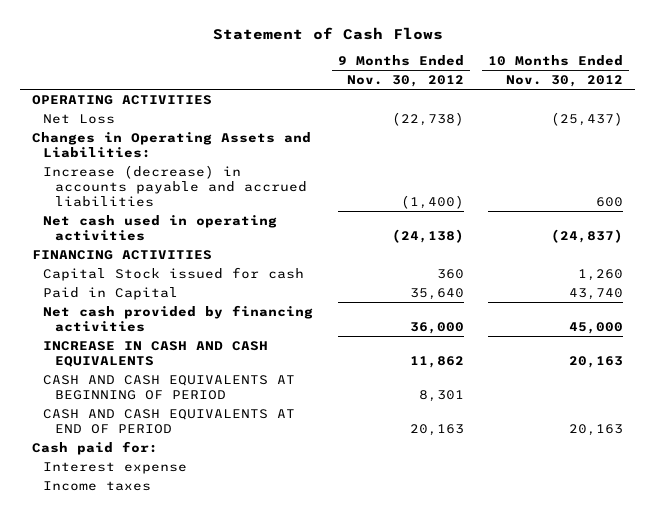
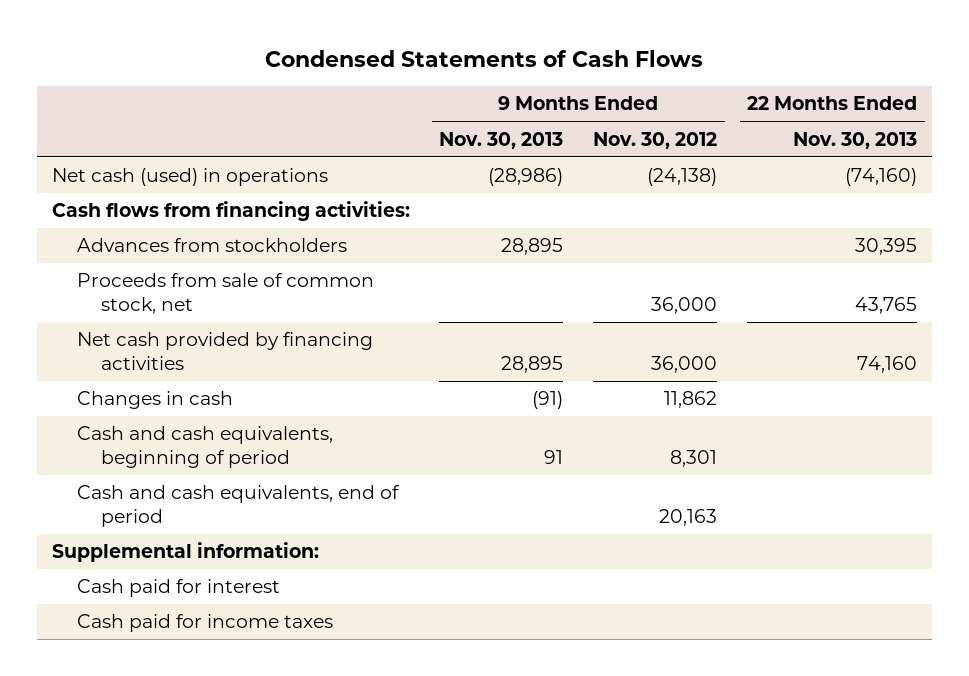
- Statement of Cash Flows
+ Condensed Statements of Cash Flows
- | 9 Months Ended Nov. 30, 2012 | 10 Months Ended Nov. 30, 2012
+ | 9 Months Ended Nov. 30, 2013 | 9 Months Ended Nov. 30, 2012 | 22 Months Ended Nov. 30, 2013
- OPERATING ACTIVITIES
- Net Loss | (22,738) | (25,437)
- Changes in Operating Assets and Liabilities:
- Increase (decrease) in accounts payable and accrued liabilities | (1,400) | 600
- Net cash used in operating activities | (24,138) | (24,837)
- FINANCING ACTIVITIES
- Capital Stock issued for cash | 360 | 1,260
- Paid in Capital | 35,640 | 43,740
+ Net cash (used) in operations | (28,986) | (24,138) | (74,160)
+ Cash flows from financing activities:
+ Advances from stockholders | 28,895 | | 30,395
+ Proceeds from sale of common stock, net | | 36,000 | 43,765
- INCREASE IN CASH AND CASH EQUIVALENTS | 11,862 | 20,163
- CASH AND CASH EQUIVALENTS AT BEGINNING OF PERIOD | 8,301 |
- CASH AND CASH EQUIVALENTS AT END OF PERIOD | 20,163 | 20,163
- Cash paid for:
- Interest expense
- Income taxes
+ Changes in cash | (91) | 11,862 |
+ Cash and cash equivalents, beginning of period | 91 | 8,301 |
+ Cash and cash equivalents, end of period | | 20,163 |
+ Supplemental information:
+ Cash paid for interest
+ Cash paid for income taxes

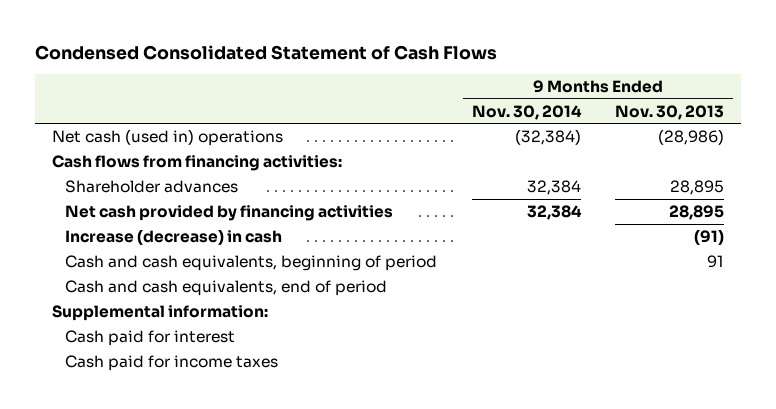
- Condensed Statements of Cash Flows
+ Condensed Consolidated Statement of Cash Flows
- | 9 Months Ended Nov. 30, 2013 | 9 Months Ended Nov. 30, 2012 | 22 Months Ended Nov. 30, 2013
+ | 9 Months Ended Nov. 30, 2014 | 9 Months Ended Nov. 30, 2013
- Net cash (used) in operations | (28,986) | (24,138) | (74,160)
+ Net cash (used in) operations | (32,384) | (28,986)
- Advances from stockholders | 28,895 | | 30,395
- Proceeds from sale of common stock, net | | 36,000 | 43,765
+ Shareholder advances | 32,384 | 28,895
- Changes in cash | (91) | 11,862 |
+ Increase (decrease) in cash | | (91)

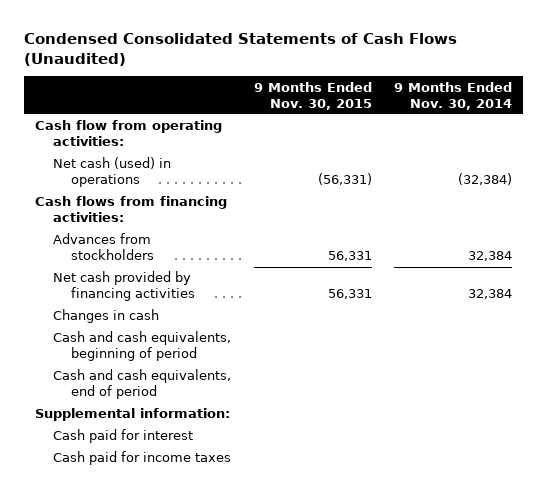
- Condensed Consolidated Statement of Cash Flows
+ Condensed Consolidated Statements of Cash Flows (Unaudited)
- | 9 Months Ended Nov. 30, 2014 | 9 Months Ended Nov. 30, 2013
+ | 9 Months Ended Nov. 30, 2015 | 9 Months Ended Nov. 30, 2014
- Net cash (used in) operations | (32,384) | (28,986)
+ Cash flow from operating activities:
+ Net cash (used) in operations | (56,331) | (32,384)
- Shareholder advances | 32,384 | 28,895
+ Advances from stockholders | 56,331 | 32,384
- Increase (decrease) in cash | | (91)
+ Changes in cash

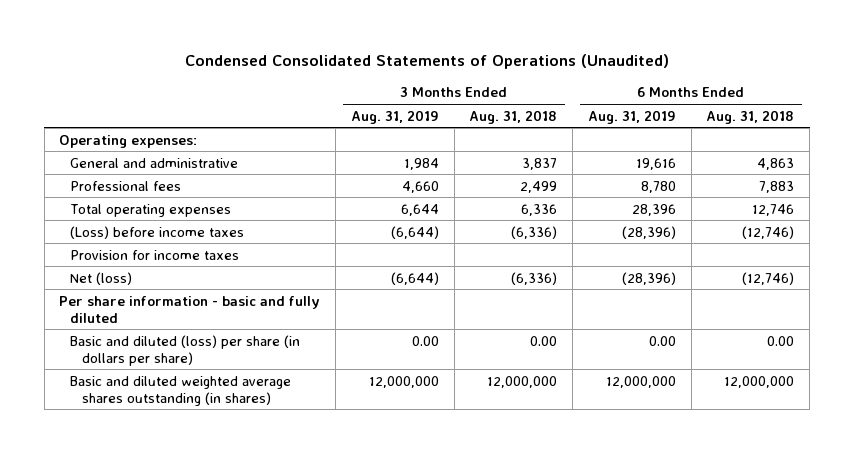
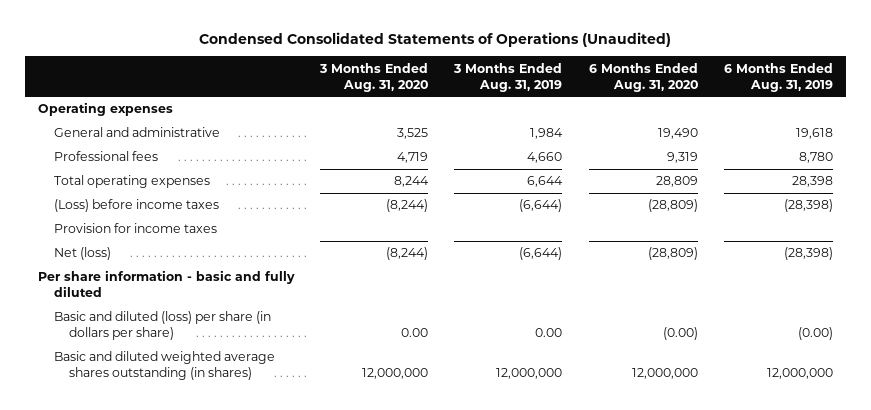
- | 3 Months Ended Aug. 31, 2019 | 3 Months Ended Aug. 31, 2018 | 6 Months Ended Aug. 31, 2019 | 6 Months Ended Aug. 31, 2018
+ | 3 Months Ended Aug. 31, 2020 | 3 Months Ended Aug. 31, 2019 | 6 Months Ended Aug. 31, 2020 | 6 Months Ended Aug. 31, 2019
- Operating expenses:
- General and administrative | 1,984 | 3,837 | 19,616 | 4,863
+ Operating expenses
+ General and administrative | 3,525 | 1,984 | 19,490 | 19,618
- Total operating expenses | 6,644 | 6,336 | 28,396 | 12,746
- (Loss) before income taxes | (6,644) | (6,336) | (28,396) | (12,746)
+ Total operating expenses | 8,244 | 6,644 | 28,809 | 28,398
+ (Loss) before income taxes | (8,244) | (6,644) | (28,809) | (28,398)
- Net (loss) | (6,644) | (6,336) | (28,396) | (12,746)
+ Net (loss) | (8,244) | (6,644) | (28,809) | (28,398)
- Basic and diluted (loss) per share (in dollars per share) | 0.00 | 0.00 | 0.00 | 0.00
+ Basic and diluted (loss) per share (in dollars per share) | 0.00 | 0.00 | (0.00) | (0.00)

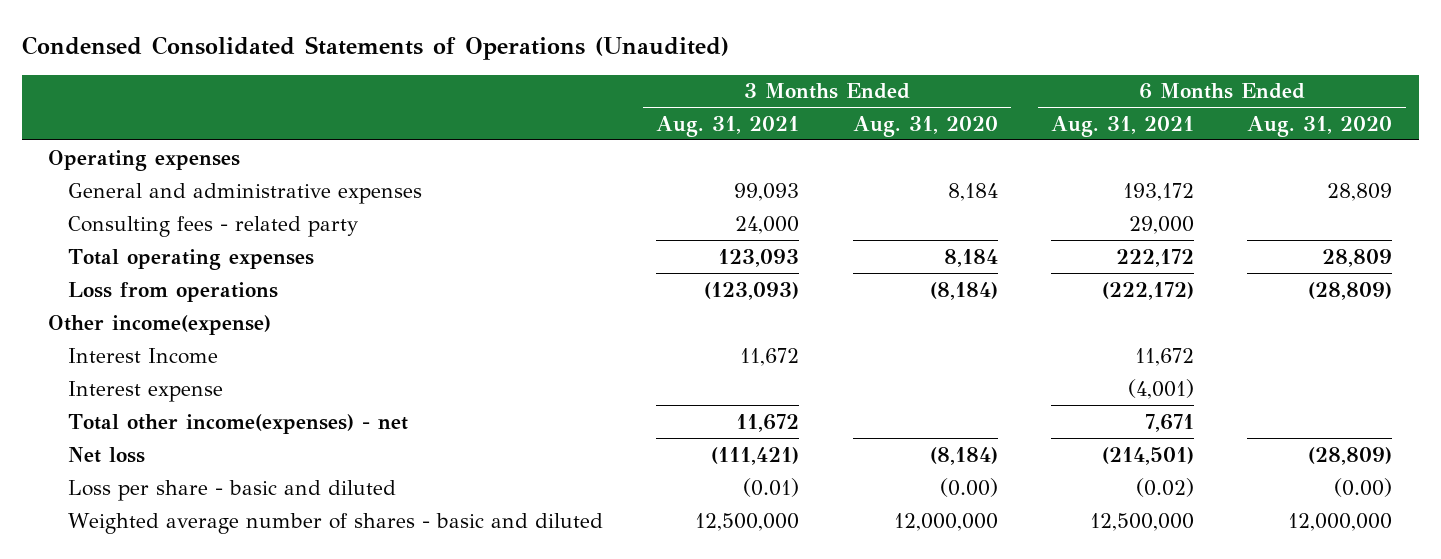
- | 3 Months Ended Aug. 31, 2020 | 3 Months Ended Aug. 31, 2019 | 6 Months Ended Aug. 31, 2020 | 6 Months Ended Aug. 31, 2019
+ | 3 Months Ended Aug. 31, 2021 | 3 Months Ended Aug. 31, 2020 | 6 Months Ended Aug. 31, 2021 | 6 Months Ended Aug. 31, 2020
- General and administrative | 3,525 | 1,984 | 19,490 | 19,618
- Professional fees | 4,719 | 4,660 | 9,319 | 8,780
- Total operating expenses | 8,244 | 6,644 | 28,809 | 28,398
- (Loss) before income taxes | (8,244) | (6,644) | (28,809) | (28,398)
- Provision for income taxes
- Net (loss) | (8,244) | (6,644) | (28,809) | (28,398)
- Per share information - basic and fully diluted
- Basic and diluted (loss) per share (in dollars per share) | 0.00 | 0.00 | (0.00) | (0.00)
- Basic and diluted weighted average shares outstanding (in shares) | 12,000,000 | 12,000,000 | 12,000,000 | 12,000,000
+ General and administrative expenses | 99,093 | 8,184 | 193,172 | 28,809
+ Consulting fees - related party | 24,000 | | 29,000 |
+ Total operating expenses | 123,093 | 8,184 | 222,172 | 28,809
+ Loss from operations | (123,093) | (8,184) | (222,172) | (28,809)
+ Other income(expense)
+ Interest Income | 11,672 | | 11,672 |
+ Interest expense | | | (4,001) |
+ Total other income(expenses) - net | 11,672 | | 7,671 |
+ Net loss | (111,421) | (8,184) | (214,501) | (28,809)
+ Loss per share - basic and diluted | (0.01) | (0.00) | (0.02) | (0.00)
+ Weighted average number of shares - basic and diluted | 12,500,000 | 12,000,000 | 12,500,000 | 12,000,000

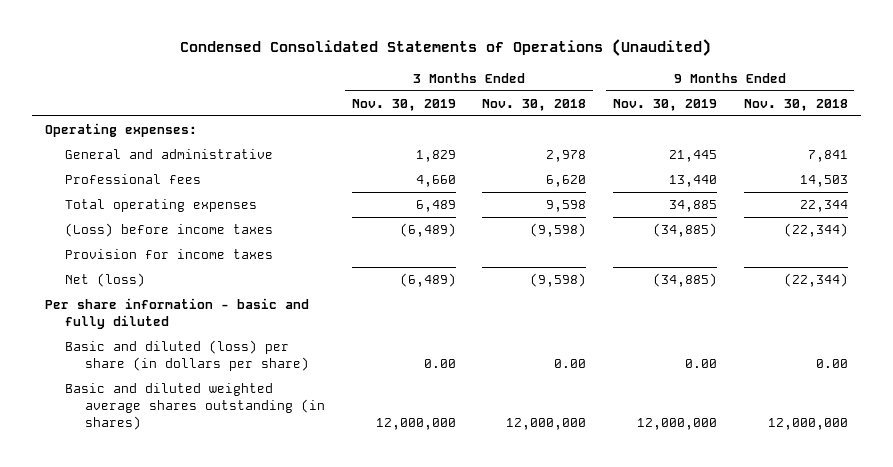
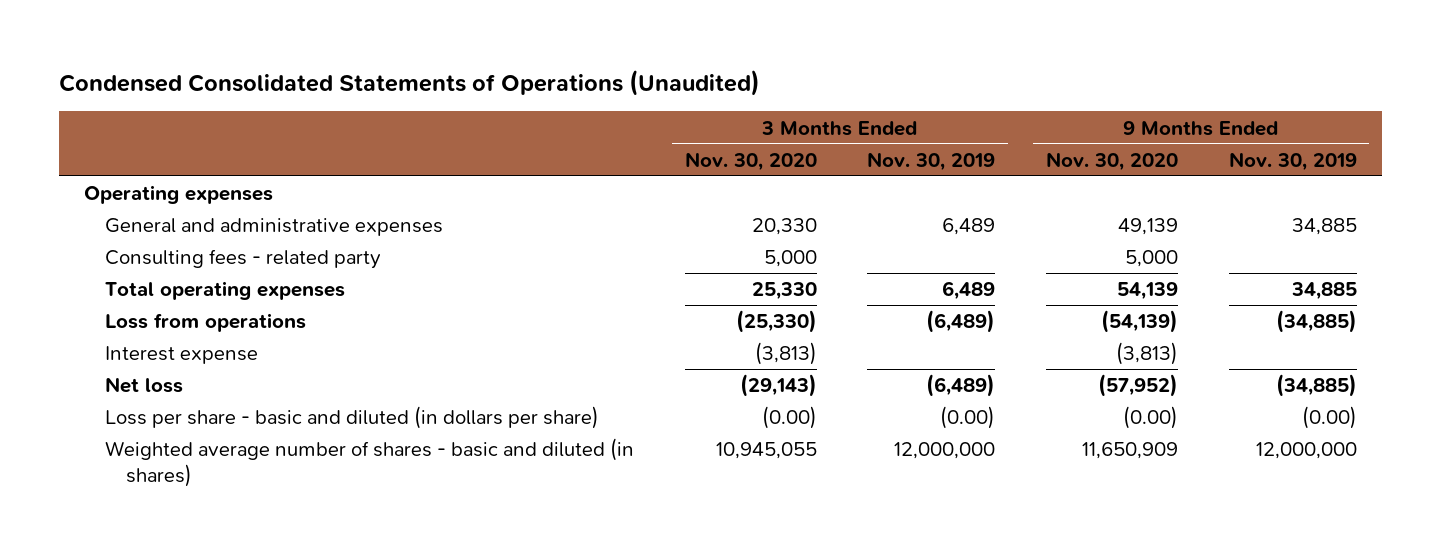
- | 3 Months Ended Nov. 30, 2019 | 3 Months Ended Nov. 30, 2018 | 9 Months Ended Nov. 30, 2019 | 9 Months Ended Nov. 30, 2018
+ | 3 Months Ended Nov. 30, 2020 | 3 Months Ended Nov. 30, 2019 | 9 Months Ended Nov. 30, 2020 | 9 Months Ended Nov. 30, 2019
- Operating expenses:
- General and administrative | 1,829 | 2,978 | 21,445 | 7,841
- Professional fees | 4,660 | 6,620 | 13,440 | 14,503
+ Operating expenses
+ General and administrative expenses | 20,330 | 6,489 | 49,139 | 34,885
+ Consulting fees - related party | 5,000 | | 5,000 |
- (Loss) before income taxes | (6,489) | (9,598) | (34,885) | (22,344)
- Provision for income taxes
- Net (loss) | (6,489) | (9,598) | (34,885) | (22,344)
- Per share information - basic and fully diluted
- Basic and diluted (loss) per share (in dollars per share) | 0.00 | 0.00 | 0.00 | 0.00
- Basic and diluted weighted average shares outstanding (in shares) | 12,000,000 | 12,000,000 | 12,000,000 | 12,000,000
+ Loss from operations | (25,330) | (6,489) | (54,139) | (34,885)
+ Interest expense | (3,813) | | (3,813) |
+ Net loss | (29,143) | (6,489) | (57,952) | (34,885)
+ Loss per share - basic and diluted (in dollars per share) | (0.00) | (0.00) | (0.00) | (0.00)
+ Weighted average number of shares - basic and diluted (in shares) | 10,945,055 | 12,000,000 | 11,650,909 | 12,000,000

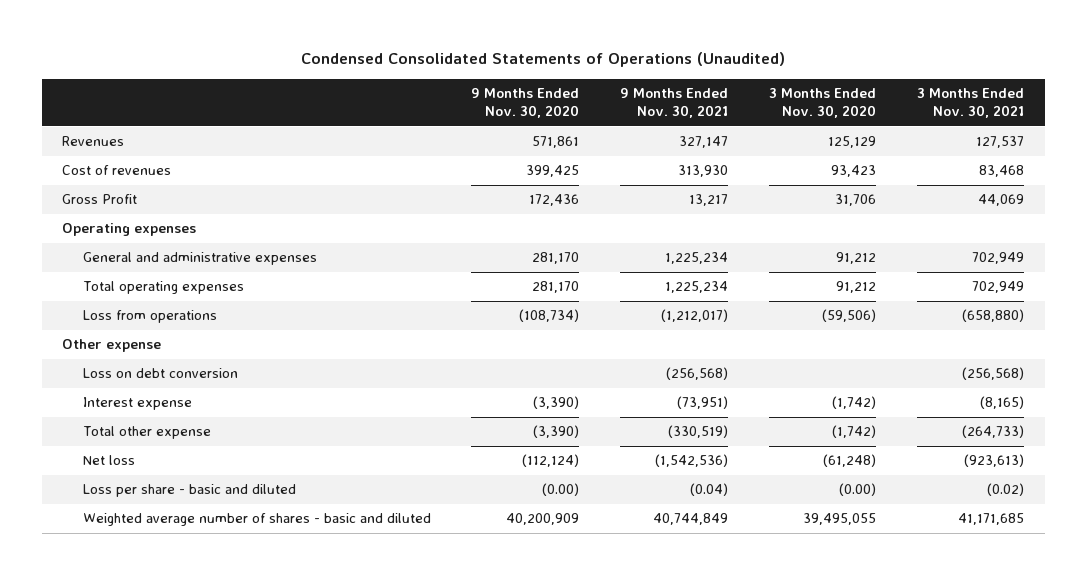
- | 3 Months Ended Nov. 30, 2020 | 3 Months Ended Nov. 30, 2019 | 9 Months Ended Nov. 30, 2020 | 9 Months Ended Nov. 30, 2019
+ | 9 Months Ended Nov. 30, 2020 | 9 Months Ended Nov. 30, 2021 | 3 Months Ended Nov. 30, 2020 | 3 Months Ended Nov. 30, 2021
+ Revenues | 571,861 | 327,147 | 125,129 | 127,537
+ Cost of revenues | 399,425 | 313,930 | 93,423 | 83,468
+ Gross Profit | 172,436 | 13,217 | 31,706 | 44,069
- General and administrative expenses | 20,330 | 6,489 | 49,139 | 34,885
- Consulting fees - related party | 5,000 | | 5,000 |
- Total operating expenses | 25,330 | 6,489 | 54,139 | 34,885
- Loss from operations | (25,330) | (6,489) | (54,139) | (34,885)
- Interest expense | (3,813) | | (3,813) |
- Net loss | (29,143) | (6,489) | (57,952) | (34,885)
- Loss per share - basic and diluted (in dollars per share) | (0.00) | (0.00) | (0.00) | (0.00)
- Weighted average number of shares - basic and diluted (in shares) | 10,945,055 | 12,000,000 | 11,650,909 | 12,000,000
+ General and administrative expenses | 281,170 | 1,225,234 | 91,212 | 702,949
+ Total operating expenses | 281,170 | 1,225,234 | 91,212 | 702,949
+ Loss from operations | (108,734) | (1,212,017) | (59,506) | (658,880)
+ Other expense
+ Loss on debt conversion | | (256,568) | | (256,568)
+ Interest expense | (3,390) | (73,951) | (1,742) | (8,165)
+ Total other expense | (3,390) | (330,519) | (1,742) | (264,733)
+ Net loss | (112,124) | (1,542,536) | (61,248) | (923,613)
+ Loss per share - basic and diluted | (0.00) | (0.04) | (0.00) | (0.02)
+ Weighted average number of shares - basic and diluted | 40,200,909 | 40,744,849 | 39,495,055 | 41,171,685

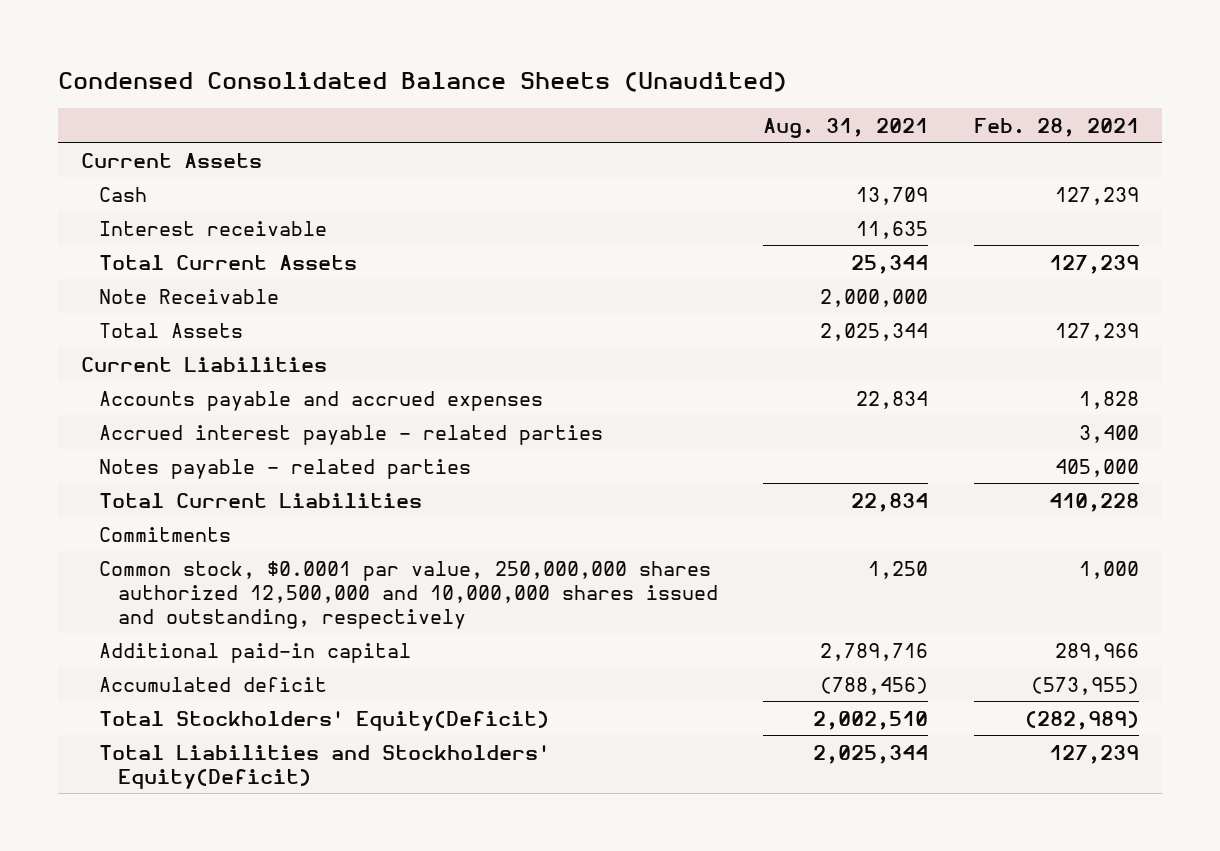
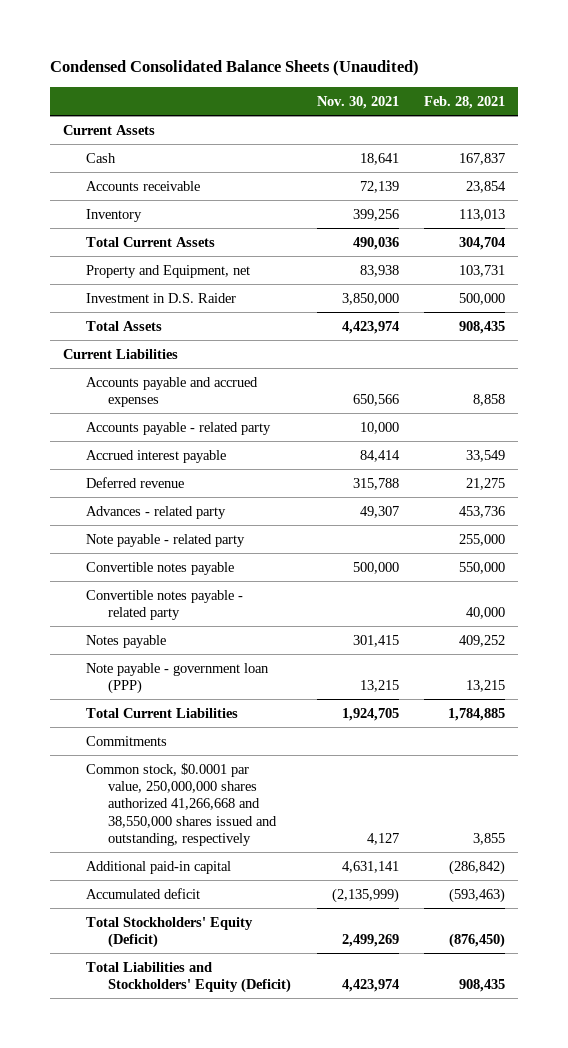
- | Aug. 31, 2021 | Feb. 28, 2021
+ | Nov. 30, 2021 | Feb. 28, 2021
- Cash | 13,709 | 127,239
- Interest receivable | 11,635 |
- Total Current Assets | 25,344 | 127,239
- Note Receivable | 2,000,000 |
- Total Assets | 2,025,344 | 127,239
+ Cash | 18,641 | 167,837
+ Accounts receivable | 72,139 | 23,854
+ Inventory | 399,256 | 113,013
+ Total Current Assets | 490,036 | 304,704
+ Property and Equipment, net | 83,938 | 103,731
+ Investment in D.S. Raider | 3,850,000 | 500,000
+ Total Assets | 4,423,974 | 908,435
- Accounts payable and accrued expenses | 22,834 | 1,828
- Accrued interest payable - related parties | | 3,400
- Notes payable - related parties | | 405,000
- Total Current Liabilities | 22,834 | 410,228
+ Accounts payable and accrued expenses | 650,566 | 8,858
+ Accounts payable - related party | 10,000 |
+ Accrued interest payable | 84,414 | 33,549
+ Deferred revenue | 315,788 | 21,275
+ Advances - related party | 49,307 | 453,736
+ Note payable - related party | | 255,000
+ Convertible notes payable | 500,000 | 550,000
+ Convertible notes payable - related party | | 40,000
+ Notes payable | 301,415 | 409,252
+ Note payable - government loan (PPP) | 13,215 | 13,215
+ Total Current Liabilities | 1,924,705 | 1,784,885
- Common stock, $0.0001 par value, 250,000,000 shares authorized 12,500,000 and 10,000,000 shares issued and outstanding, respectively | 1,250 | 1,000
- Additional paid-in capital | 2,789,716 | 289,966
- Accumulated deficit | (788,456) | (573,955)
- Total Stockholders' Equity(Deficit) | 2,002,510 | (282,989)
- Total Liabilities and Stockholders' Equity(Deficit) | 2,025,344 | 127,239
+ Common stock, $0.0001 par value, 250,000,000 shares authorized 41,266,668 and 38,550,000 shares issued and outstanding, respectively | 4,127 | 3,855
+ Additional paid-in capital | 4,631,141 | (286,842)
+ Accumulated deficit | (2,135,999) | (593,463)
+ Total Stockholders' Equity (Deficit) | 2,499,269 | (876,450)
+ Total Liabilities and Stockholders' Equity (Deficit) | 4,423,974 | 908,435

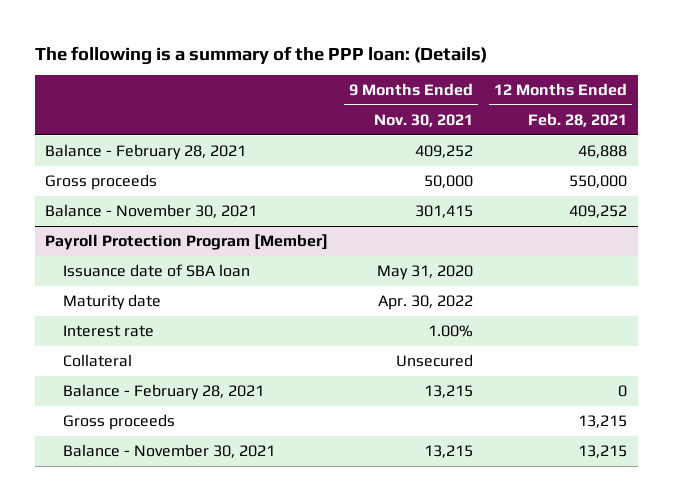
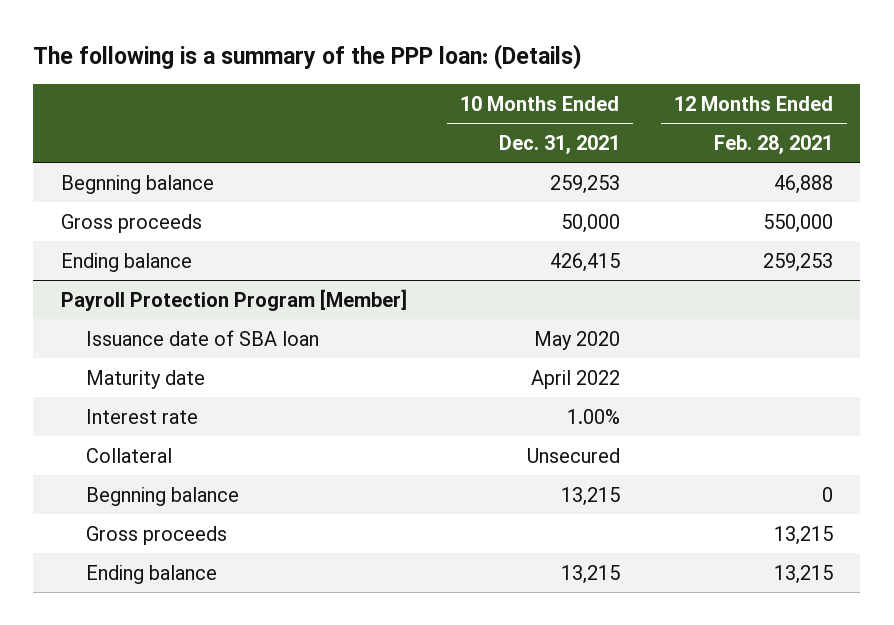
- | 9 Months Ended Nov. 30, 2021 | 12 Months Ended Feb. 28, 2021
+ | 10 Months Ended Dec. 31, 2021 | 12 Months Ended Feb. 28, 2021
- Balance - February 28, 2021 | 409,252 | 46,888
+ Begnning balance | 259,253 | 46,888
- Balance - November 30, 2021 | 301,415 | 409,252
+ Ending balance | 426,415 | 259,253
@ Payroll Protection Program [Member]
- Balance - February 28, 2021 | 13,215 | 0
+ Begnning balance | 13,215 | 0
- Balance - November 30, 2021 | 13,215 | 13,215
+ Ending balance | 13,215 | 13,215

